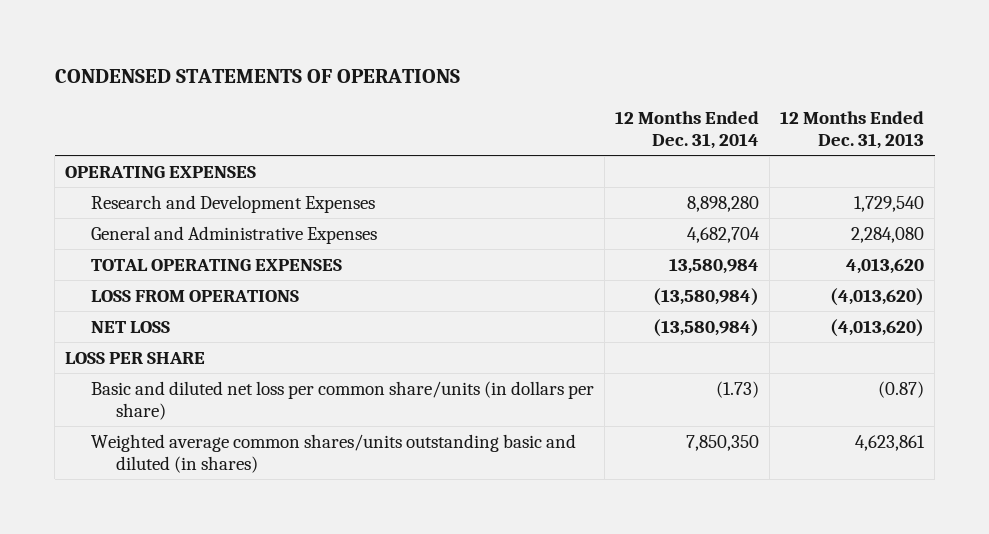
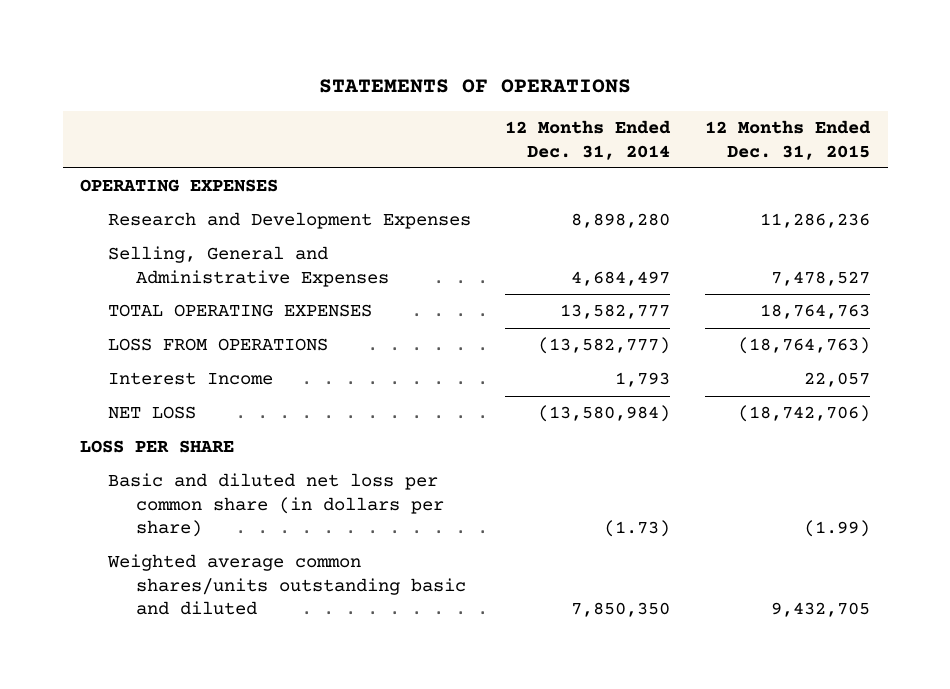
- CONDENSED STATEMENTS OF OPERATIONS
+ STATEMENTS OF OPERATIONS
- | 12 Months Ended Dec. 31, 2014 | 12 Months Ended Dec. 31, 2013
+ | 12 Months Ended Dec. 31, 2014 | 12 Months Ended Dec. 31, 2015
- General and Administrative Expenses | 4,682,704 | 2,284,080
- TOTAL OPERATING EXPENSES | 13,580,984 | 4,013,620
- LOSS FROM OPERATIONS | (13,580,984) | (4,013,620)
+ Selling, General and Administrative Expenses | 4,684,497 | 7,478,527
+ TOTAL OPERATING EXPENSES | 13,582,777 | 18,764,763
+ LOSS FROM OPERATIONS | (13,582,777) | (18,764,763)
+ Interest Income | 1,793 | 22,057
- Basic and diluted net loss per common share/units (in dollars per share) | (1.73) | (0.87)
- Weighted average common shares/units outstanding basic and diluted (in shares) | 7,850,350 | 4,623,861
+ Basic and diluted net loss per common share (in dollars per share) | (1.73) | (1.99)
+ Weighted average common shares/units outstanding basic and diluted | 7,850,350 | 9,432,705

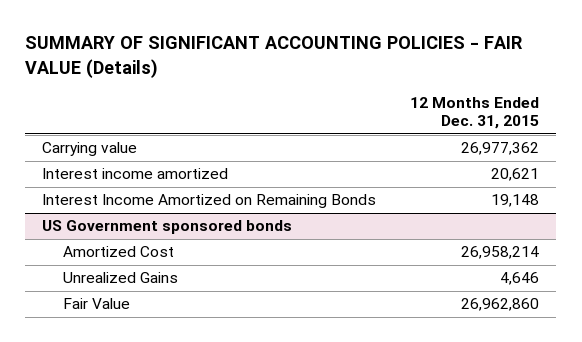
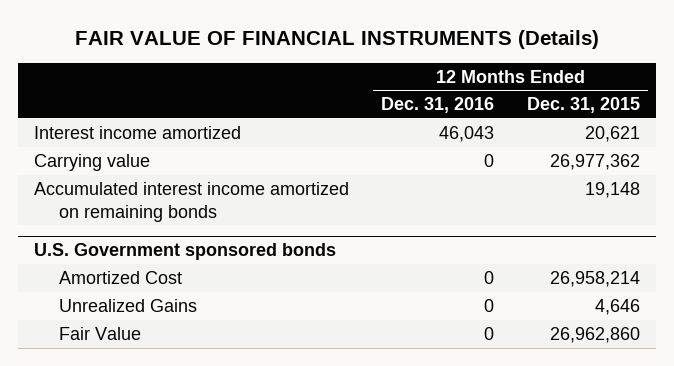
- SUMMARY OF SIGNIFICANT ACCOUNTING POLICIES - FAIR VALUE (Details)
+ FAIR VALUE OF FINANCIAL INSTRUMENTS (Details)
- | 12 Months Ended Dec. 31, 2015
+ | 12 Months Ended Dec. 31, 2016 | 12 Months Ended Dec. 31, 2015
- Interest Income Amortized on Remaining Bonds | 19,148
- US Government sponsored bonds
moved down: Carrying value | 0 | 26,977,362
+ Accumulated interest income amortized on remaining bonds | | 19,148
+ U.S. Government sponsored bonds

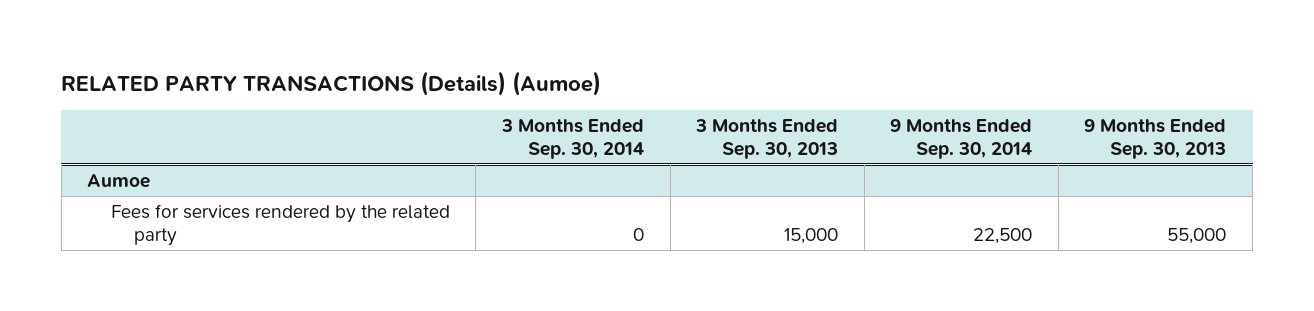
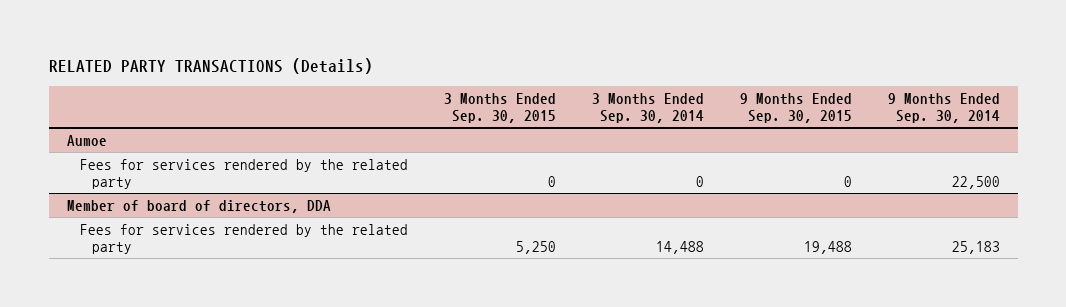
- RELATED PARTY TRANSACTIONS (Details) (Aumoe)
+ RELATED PARTY TRANSACTIONS (Details)
- | 3 Months Ended Sep. 30, 2014 | 3 Months Ended Sep. 30, 2013 | 9 Months Ended Sep. 30, 2014 | 9 Months Ended Sep. 30, 2013
+ | 3 Months Ended Sep. 30, 2015 | 3 Months Ended Sep. 30, 2014 | 9 Months Ended Sep. 30, 2015 | 9 Months Ended Sep. 30, 2014
+ Member of board of directors, DDA
+ Fees for services rendered by the related party | 5,250 | 14,488 | 19,488 | 25,183

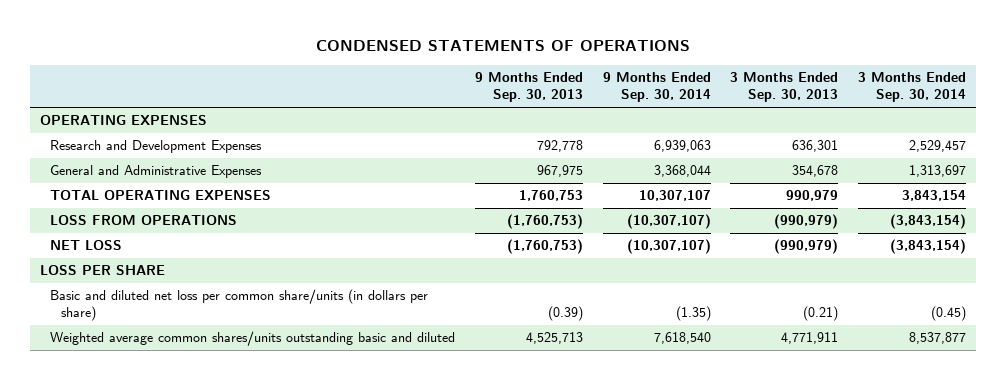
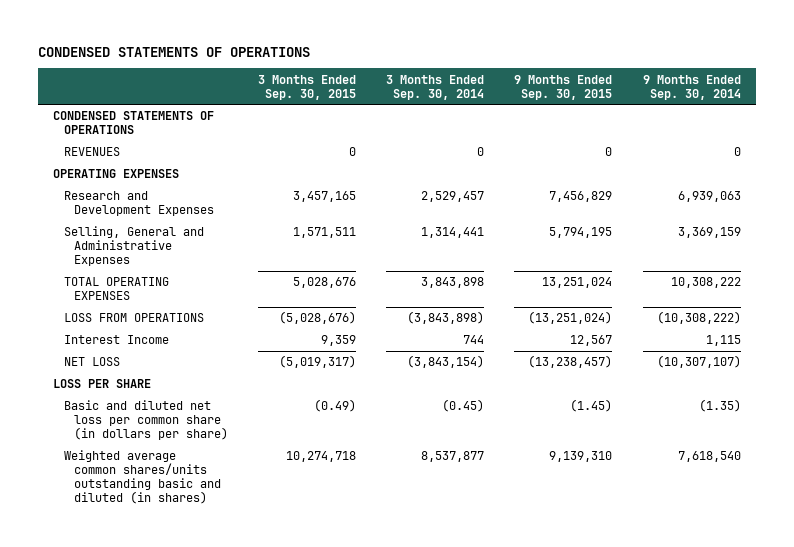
- | 9 Months Ended Sep. 30, 2013 | 9 Months Ended Sep. 30, 2014 | 3 Months Ended Sep. 30, 2013 | 3 Months Ended Sep. 30, 2014
+ | 3 Months Ended Sep. 30, 2015 | 3 Months Ended Sep. 30, 2014 | 9 Months Ended Sep. 30, 2015 | 9 Months Ended Sep. 30, 2014
+ CONDENSED STATEMENTS OF OPERATIONS
+ REVENUES | 0 | 0 | 0 | 0
- General and Administrative Expenses | 967,975 | 3,368,044 | 354,678 | 1,313,697
- TOTAL OPERATING EXPENSES | 1,760,753 | 10,307,107 | 990,979 | 3,843,154
- LOSS FROM OPERATIONS | (1,760,753) | (10,307,107) | (990,979) | (3,843,154)
+ Selling, General and Administrative Expenses | 1,571,511 | 1,314,441 | 5,794,195 | 3,369,159
+ TOTAL OPERATING EXPENSES | 5,028,676 | 3,843,898 | 13,251,024 | 10,308,222
+ LOSS FROM OPERATIONS | (5,028,676) | (3,843,898) | (13,251,024) | (10,308,222)
+ Interest Income | 9,359 | 744 | 12,567 | 1,115
- Basic and diluted net loss per common share/units (in dollars per share) | (0.39) | (1.35) | (0.21) | (0.45)
- Weighted average common shares/units outstanding basic and diluted | 4,525,713 | 7,618,540 | 4,771,911 | 8,537,877
+ Basic and diluted net loss per common share (in dollars per share) | (0.49) | (0.45) | (1.45) | (1.35)
+ Weighted average common shares/units outstanding basic and diluted (in shares) | 10,274,718 | 8,537,877 | 9,139,310 | 7,618,540

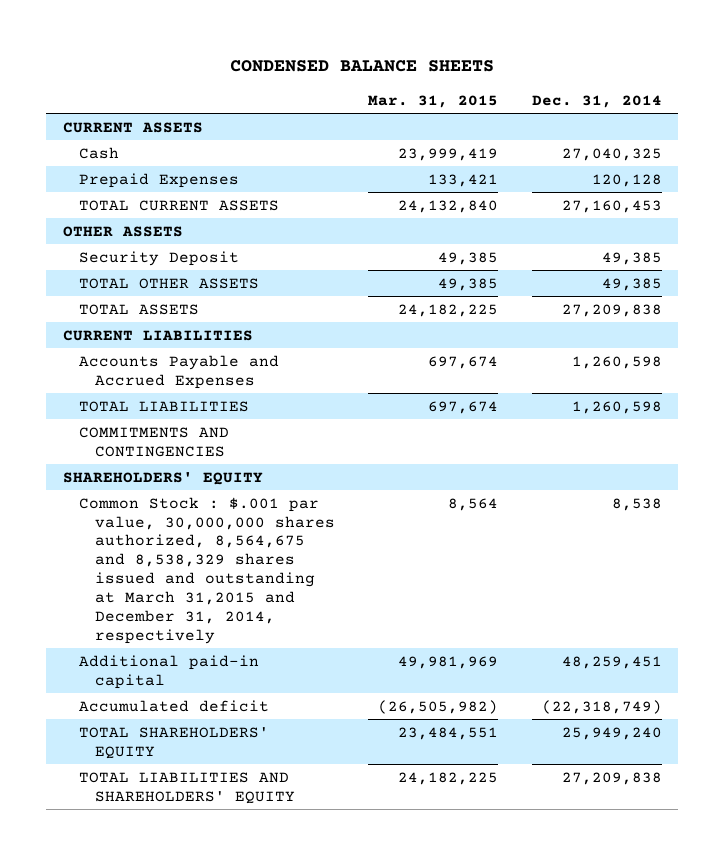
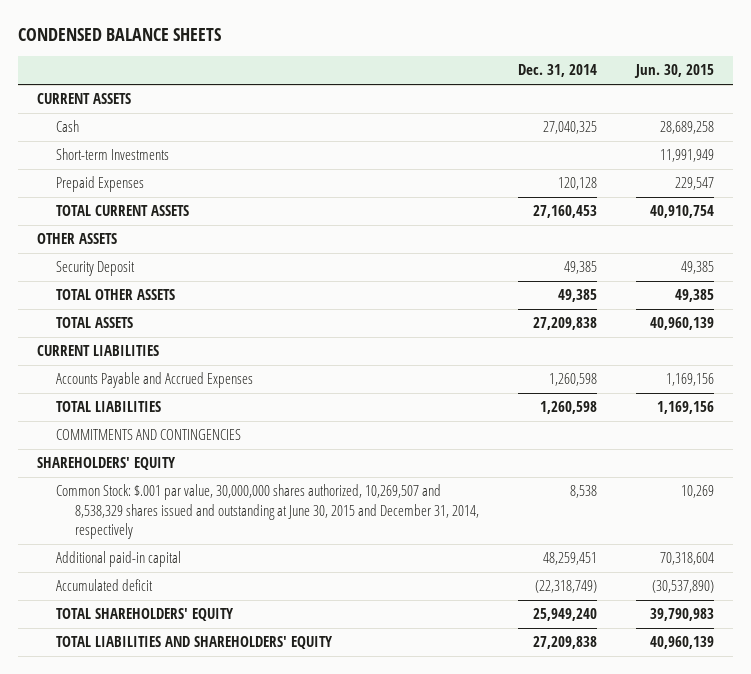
- | Mar. 31, 2015 | Dec. 31, 2014
+ | Dec. 31, 2014 | Jun. 30, 2015
+ Short-term Investments | | 11,991,949
- Common Stock : $.001 par value, 30,000,000 shares authorized, 8,564,675 and 8,538,329 shares issued and outstanding at March 31,2015 and December 31, 2014, respectively | 8,564 | 8,538
+ Common Stock: $.001 par value, 30,000,000 shares authorized, 10,269,507 and 8,538,329 shares issued and outstanding at June 30, 2015 and December 31, 2014, respectively | 8,538 | 10,269

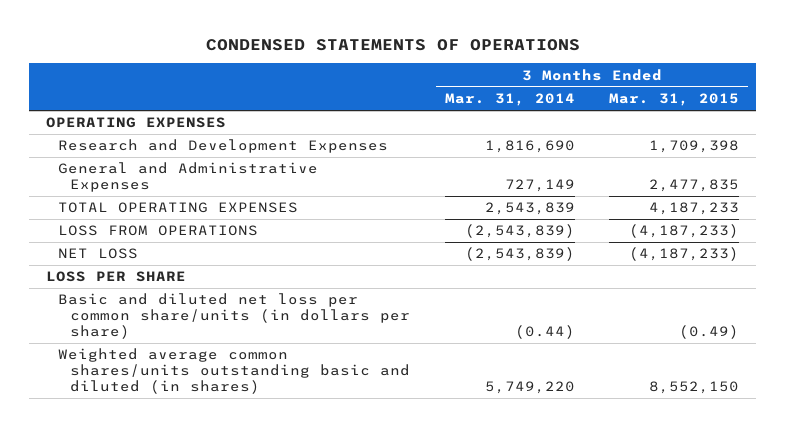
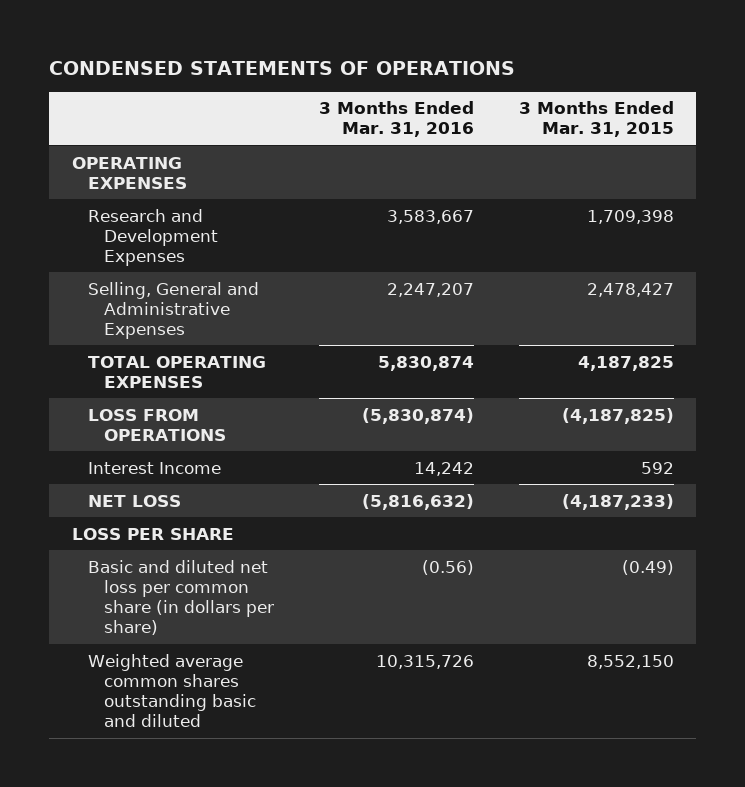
- | 3 Months Ended Mar. 31, 2014 | 3 Months Ended Mar. 31, 2015
+ | 3 Months Ended Mar. 31, 2016 | 3 Months Ended Mar. 31, 2015
- General and Administrative Expenses | 727,149 | 2,477,835
- TOTAL OPERATING EXPENSES | 2,543,839 | 4,187,233
- LOSS FROM OPERATIONS | (2,543,839) | (4,187,233)
+ Selling, General and Administrative Expenses | 2,247,207 | 2,478,427
+ TOTAL OPERATING EXPENSES | 5,830,874 | 4,187,825
+ LOSS FROM OPERATIONS | (5,830,874) | (4,187,825)
+ Interest Income | 14,242 | 592
- Basic and diluted net loss per common share/units (in dollars per share) | (0.44) | (0.49)
- Weighted average common shares/units outstanding basic and diluted (in shares) | 5,749,220 | 8,552,150
+ Basic and diluted net loss per common share (in dollars per share) | (0.56) | (0.49)
+ Weighted average common shares outstanding basic and diluted | 10,315,726 | 8,552,150

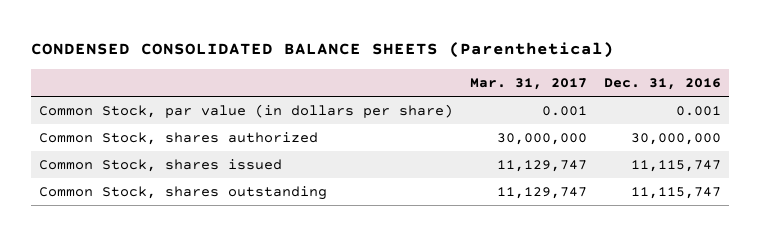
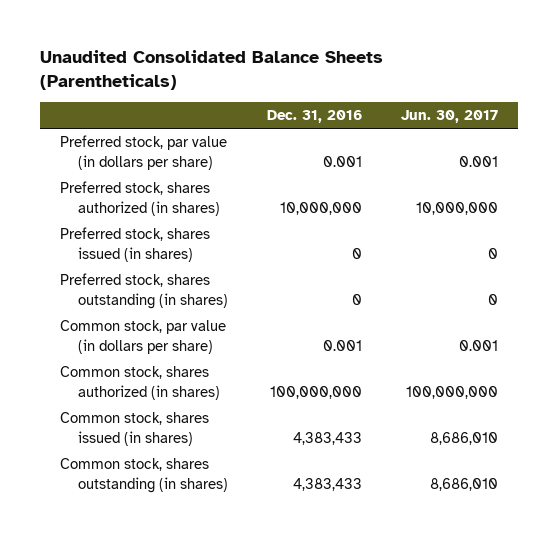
- CONDENSED CONSOLIDATED BALANCE SHEETS (Parenthetical)
+ Unaudited Consolidated Balance Sheets (Parentheticals)
- | Mar. 31, 2017 | Dec. 31, 2016
+ | Dec. 31, 2016 | Jun. 30, 2017
- Common Stock, par value (in dollars per share) | 0.001 | 0.001
- Common Stock, shares authorized | 30,000,000 | 30,000,000
- Common Stock, shares issued | 11,129,747 | 11,115,747
- Common Stock, shares outstanding | 11,129,747 | 11,115,747
+ Preferred stock, par value (in dollars per share) | 0.001 | 0.001
+ Preferred stock, shares authorized (in shares) | 10,000,000 | 10,000,000
+ Preferred stock, shares issued (in shares) | 0 | 0
+ Preferred stock, shares outstanding (in shares) | 0 | 0
+ Common stock, par value (in dollars per share) | 0.001 | 0.001
+ Common stock, shares authorized (in shares) | 100,000,000 | 100,000,000
+ Common stock, shares issued (in shares) | 4,383,433 | 8,686,010
+ Common stock, shares outstanding (in shares) | 4,383,433 | 8,686,010

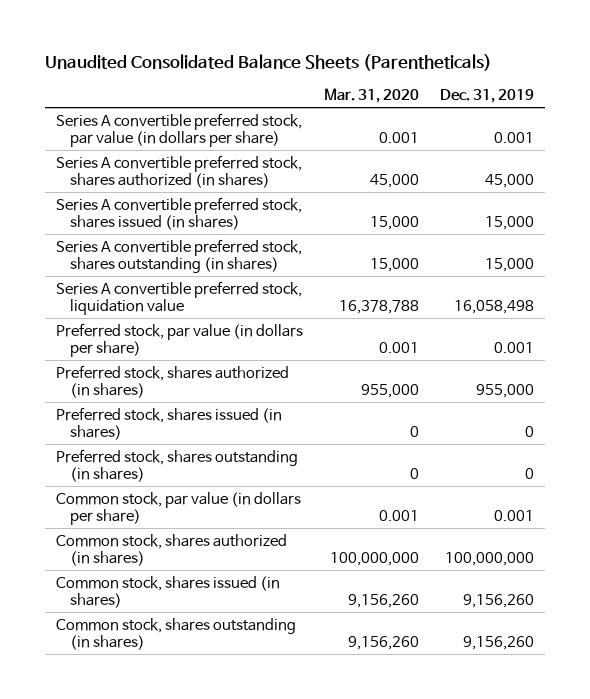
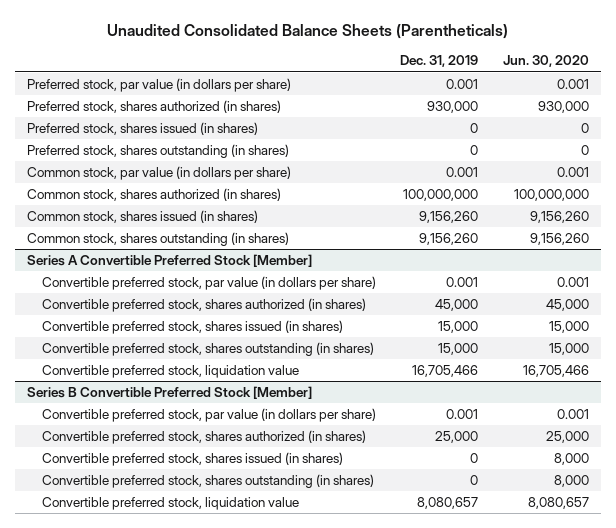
- | Mar. 31, 2020 | Dec. 31, 2019
+ | Dec. 31, 2019 | Jun. 30, 2020
- Series A convertible preferred stock, par value (in dollars per share) | 0.001 | 0.001
- Series A convertible preferred stock, shares authorized (in shares) | 45,000 | 45,000
- Series A convertible preferred stock, shares issued (in shares) | 15,000 | 15,000
- Series A convertible preferred stock, shares outstanding (in shares) | 15,000 | 15,000
- Series A convertible preferred stock, liquidation value | 16,378,788 | 16,058,498
- Preferred stock, shares authorized (in shares) | 955,000 | 955,000
+ Preferred stock, shares authorized (in shares) | 930,000 | 930,000
+ Series A Convertible Preferred Stock [Member]
+ Convertible preferred stock, par value (in dollars per share) | 0.001 | 0.001
+ Convertible preferred stock, shares authorized (in shares) | 45,000 | 45,000
+ Convertible preferred stock, shares issued (in shares) | 15,000 | 15,000
+ Convertible preferred stock, shares outstanding (in shares) | 15,000 | 15,000
+ Convertible preferred stock, liquidation value | 16,705,466 | 16,705,466
+ Series B Convertible Preferred Stock [Member]
+ Convertible preferred stock, par value (in dollars per share) | 0.001 | 0.001
+ Convertible preferred stock, shares authorized (in shares) | 25,000 | 25,000
+ Convertible preferred stock, shares issued (in shares) | 0 | 8,000
+ Convertible preferred stock, shares outstanding (in shares) | 0 | 8,000
+ Convertible preferred stock, liquidation value | 8,080,657 | 8,080,657

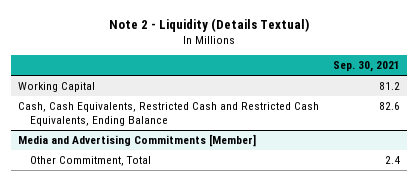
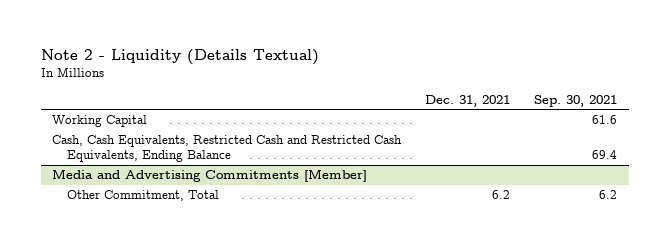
- | Sep. 30, 2021
+ | Dec. 31, 2021 | Sep. 30, 2021
- Working Capital | 81.2
- Cash, Cash Equivalents, Restricted Cash and Restricted Cash Equivalents, Ending Balance | 82.6
+ Working Capital | | 61.6
+ Cash, Cash Equivalents, Restricted Cash and Restricted Cash Equivalents, Ending Balance | | 69.4
@ Media and Advertising Commitments [Member]
- Other Commitment, Total | 2.4
+ Other Commitment, Total | 6.2 | 6.2

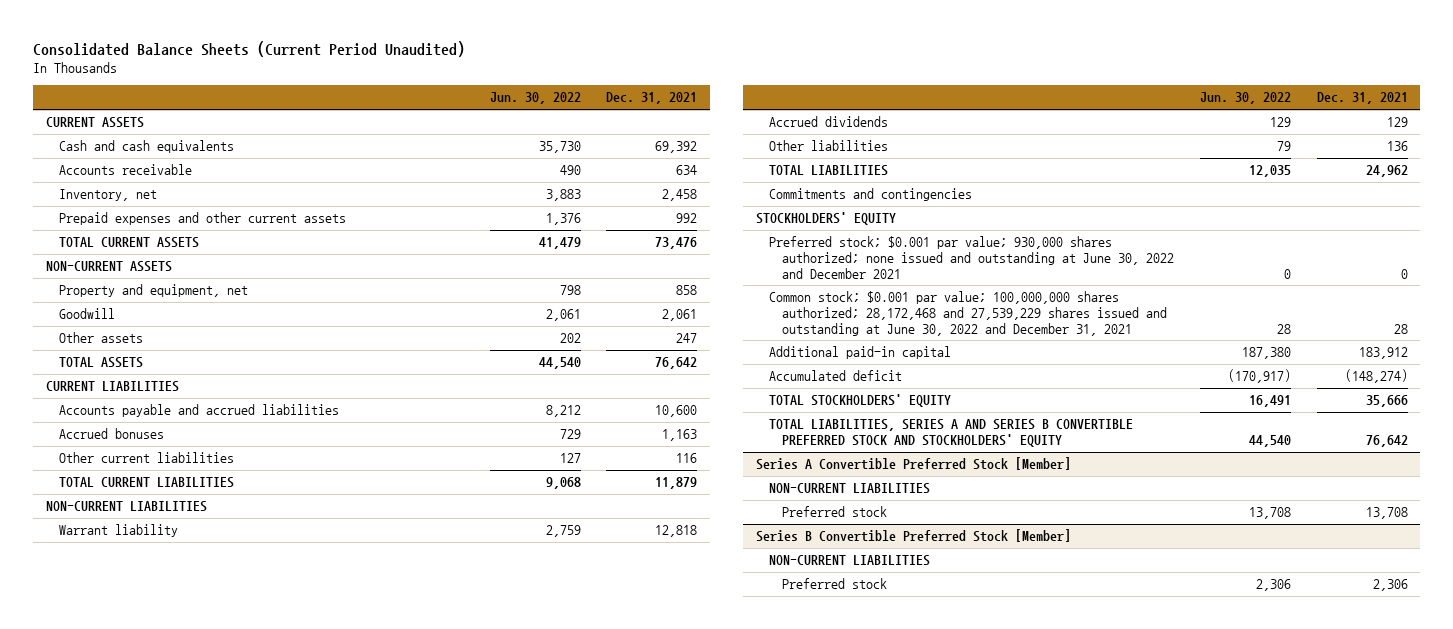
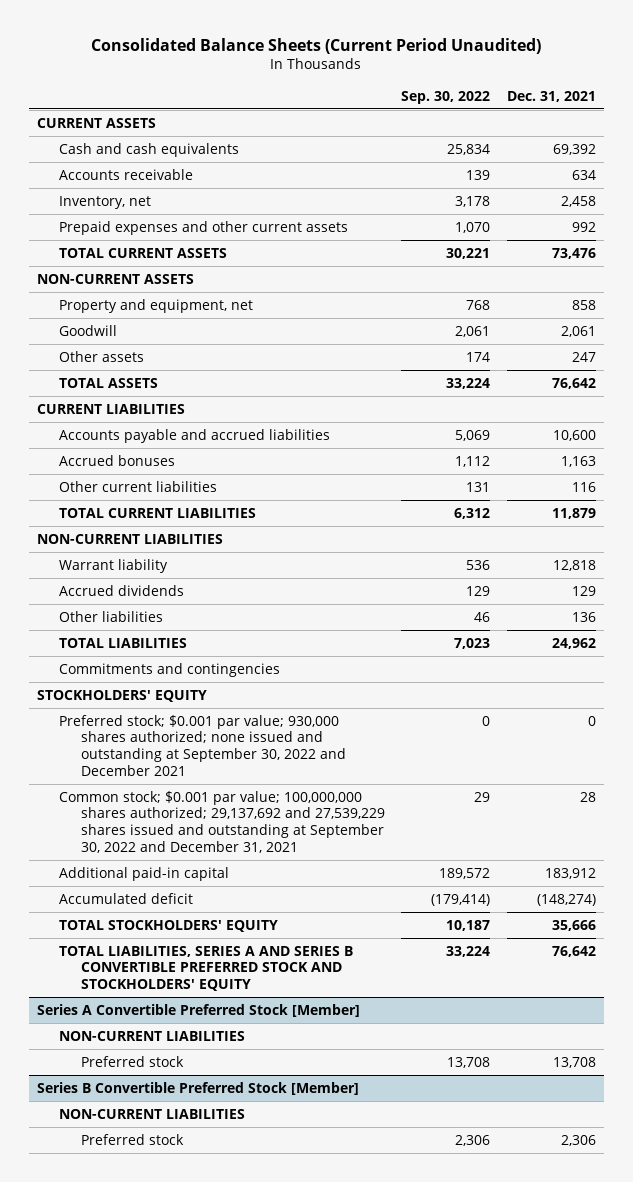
- | Jun. 30, 2022 | Dec. 31, 2021
+ | Sep. 30, 2022 | Dec. 31, 2021
- Preferred stock; $0.001 par value; 930,000 shares authorized; none issued and outstanding at June 30, 2022 and December 2021 | 0 | 0
- Common stock; $0.001 par value; 100,000,000 shares authorized; 28,172,468 and 27,539,229 shares issued and outstanding at June 30, 2022 and December 31, 2021 | 28 | 28
+ Preferred stock; $0.001 par value; 930,000 shares authorized; none issued and outstanding at September 30, 2022 and December 2021 | 0 | 0
+ Common stock; $0.001 par value; 100,000,000 shares authorized; 29,137,692 and 27,539,229 shares issued and outstanding at September 30, 2022 and December 31, 2021 | 29 | 28

